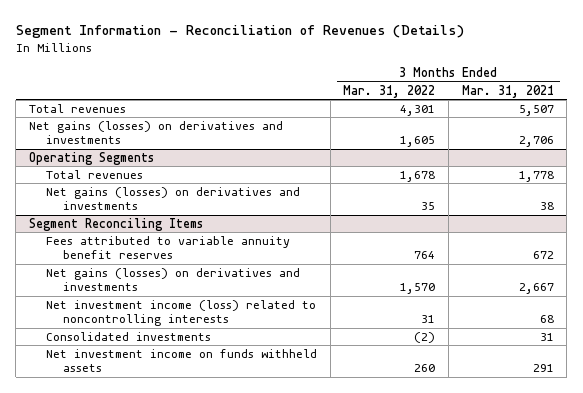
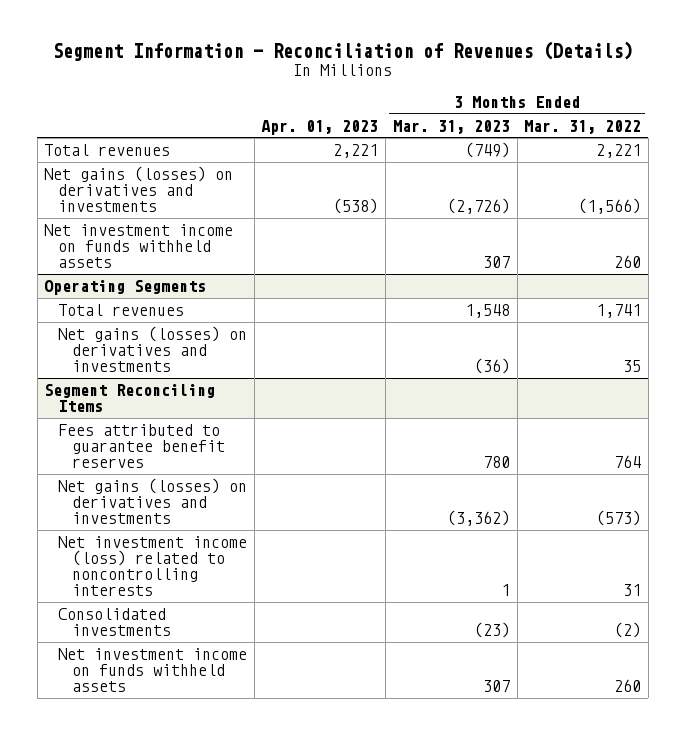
- | 3 Months Ended Mar. 31, 2022 | 3 Months Ended Mar. 31, 2021
+ | Apr. 01, 2023 | 3 Months Ended Mar. 31, 2023 | 3 Months Ended Mar. 31, 2022
- Total revenues | 4,301 | 5,507
- Net gains (losses) on derivatives and investments | 1,605 | 2,706
+ Total revenues | 2,221 | (749) | 2,221
+ Net gains (losses) on derivatives and investments | (538) | (2,726) | (1,566)
+ Net investment income on funds withheld assets | | 307 | 260
@ Operating Segments
- Total revenues | 1,678 | 1,778
+ Total revenues | | 1,548 | 1,741
@ Segment Reconciling Items
- Fees attributed to variable annuity benefit reserves | 764 | 672
- Net gains (losses) on derivatives and investments | 1,570 | 2,667
+ Fees attributed to guarantee benefit reserves | | 780 | 764
+ Net gains (losses) on derivatives and investments | | (3,362) | (573)

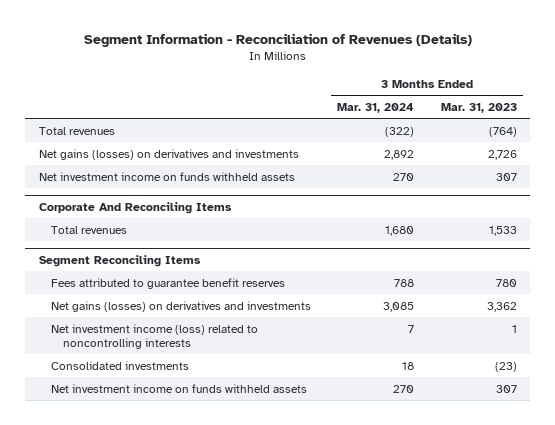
- | Apr. 01, 2023 | 3 Months Ended Mar. 31, 2023 | 3 Months Ended Mar. 31, 2022
+ | 3 Months Ended Mar. 31, 2024 | 3 Months Ended Mar. 31, 2023
- Total revenues | 2,221 | (749) | 2,221
- Net gains (losses) on derivatives and investments | (538) | (2,726) | (1,566)
+ Total revenues | (322) | (764)
+ Net gains (losses) on derivatives and investments | 2,892 | 2,726
- Operating Segments
- Total revenues | | 1,548 | 1,741
- Net gains (losses) on derivatives and investments | | (36) | 35
+ Corporate And Reconciling Items
+ Total revenues | 1,680 | 1,533
@ Segment Reconciling Items
- Net gains (losses) on derivatives and investments | | (3,362) | (573)
+ Net gains (losses) on derivatives and investments | 3,085 | 3,362

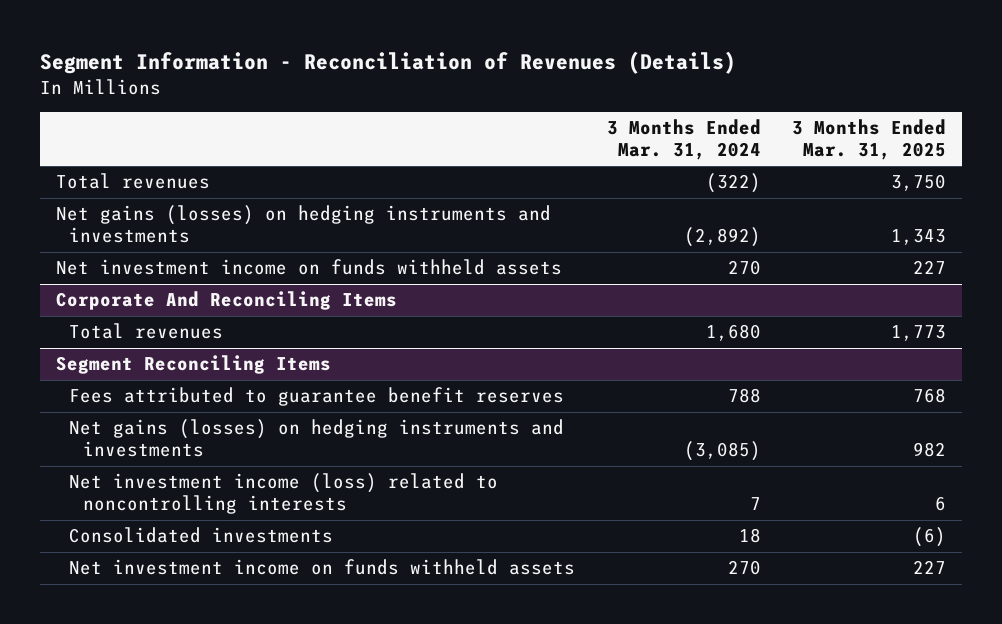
- | 3 Months Ended Mar. 31, 2024 | 3 Months Ended Mar. 31, 2023
+ | 3 Months Ended Mar. 31, 2024 | 3 Months Ended Mar. 31, 2025
- Net gains (losses) on derivatives and investments | 2,892 | 2,726
+ Net gains (losses) on hedging instruments and investments | (2,892) | 1,343
@ Segment Reconciling Items
- Net gains (losses) on derivatives and investments | 3,085 | 3,362
+ Net gains (losses) on hedging instruments and investments | (3,085) | 982

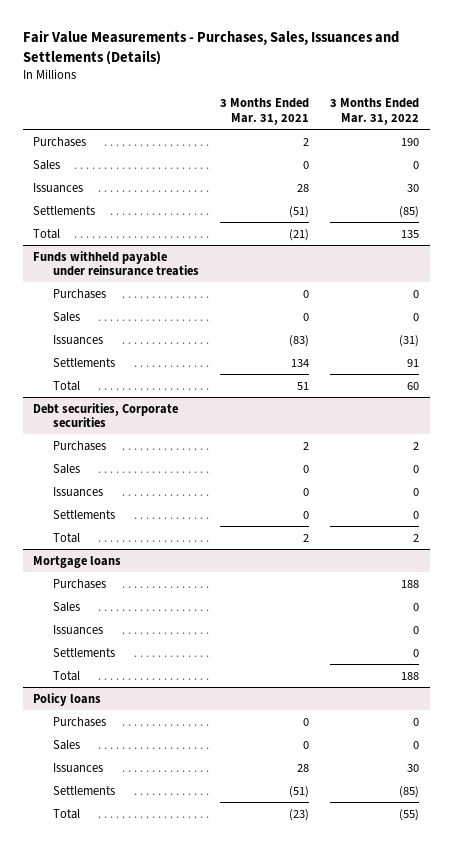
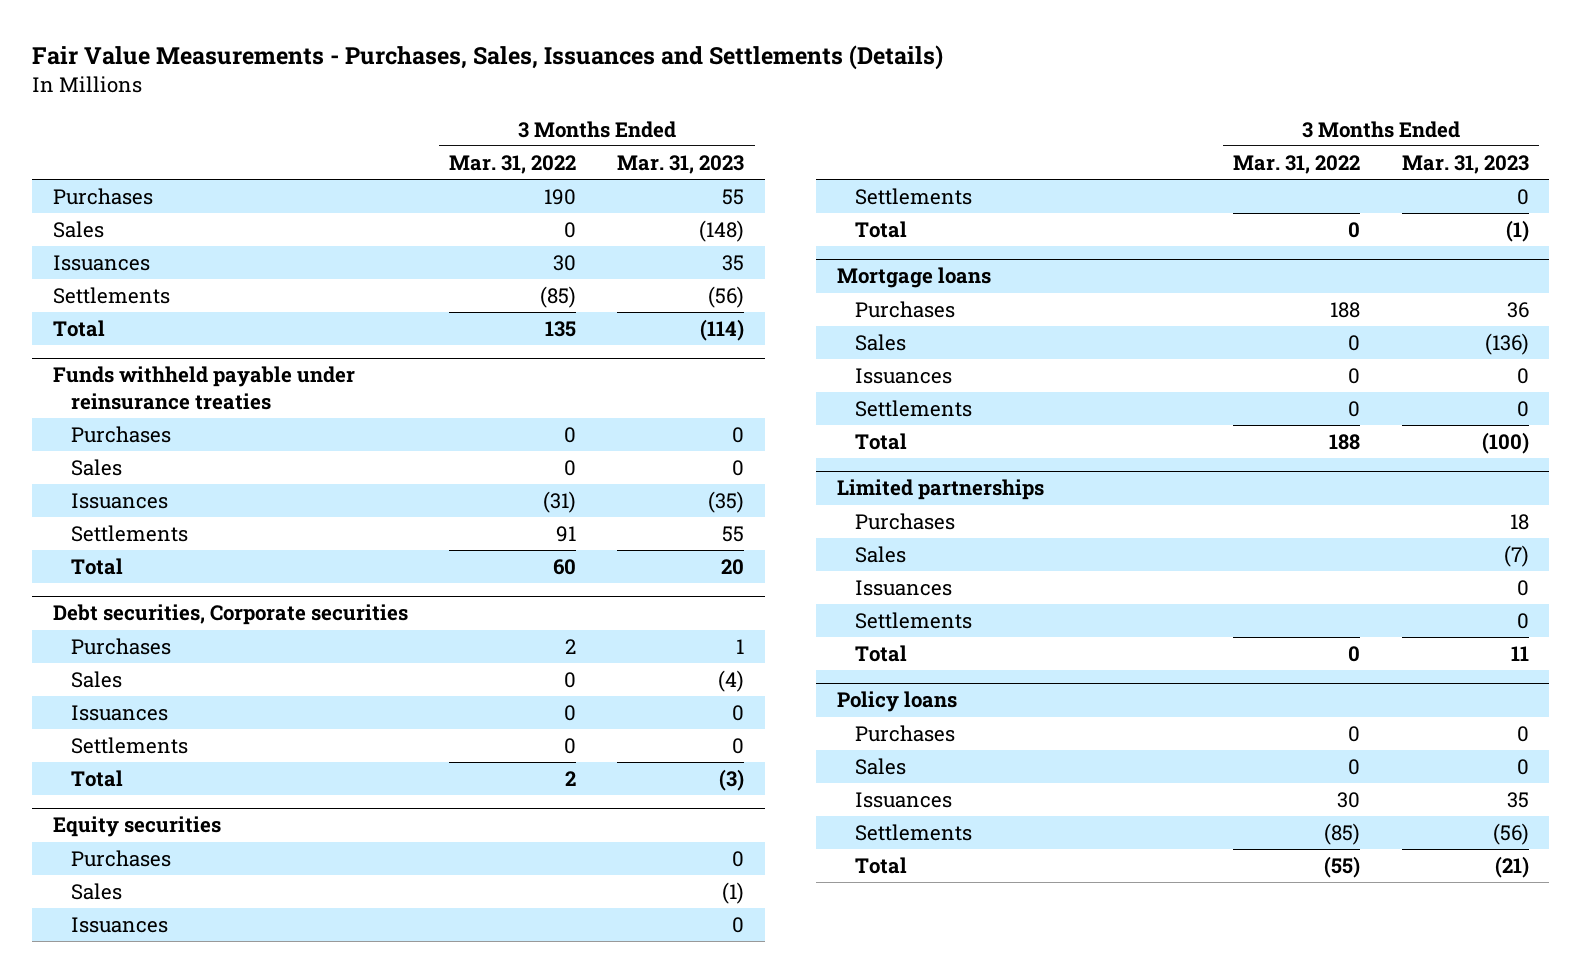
- | 3 Months Ended Mar. 31, 2021 | 3 Months Ended Mar. 31, 2022
+ | 3 Months Ended Mar. 31, 2022 | 3 Months Ended Mar. 31, 2023
+ Equity securities
+ Purchases | | 0
+ Sales | | (1)
+ Issuances | | 0
+ Settlements | | 0
+ Total | 0 | (1)
+ Limited partnerships
+ Purchases | | 18
+ Sales | | (7)
+ Issuances | | 0
+ Settlements | | 0
+ Total | 0 | 11

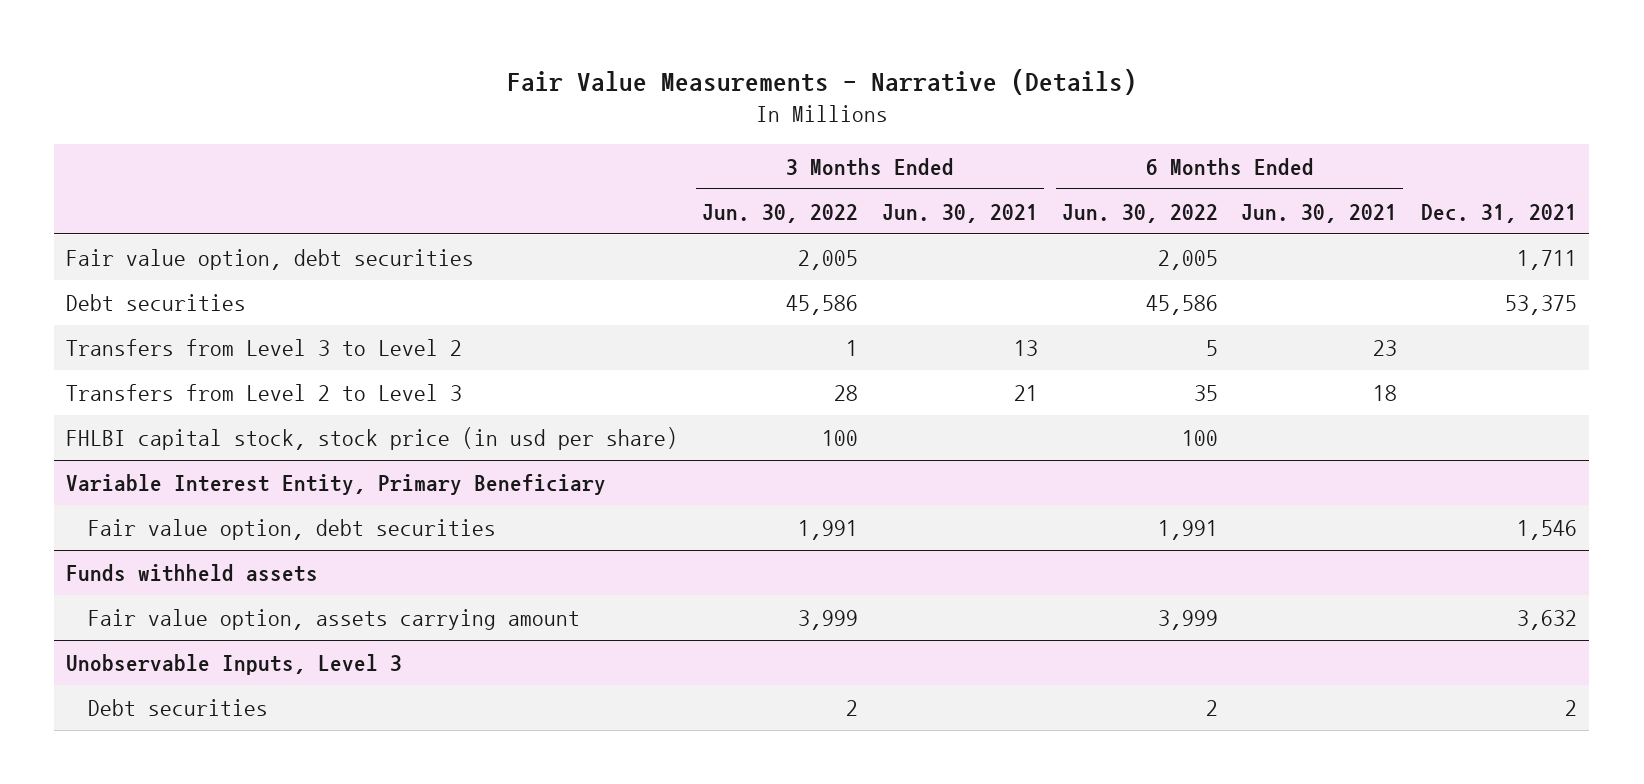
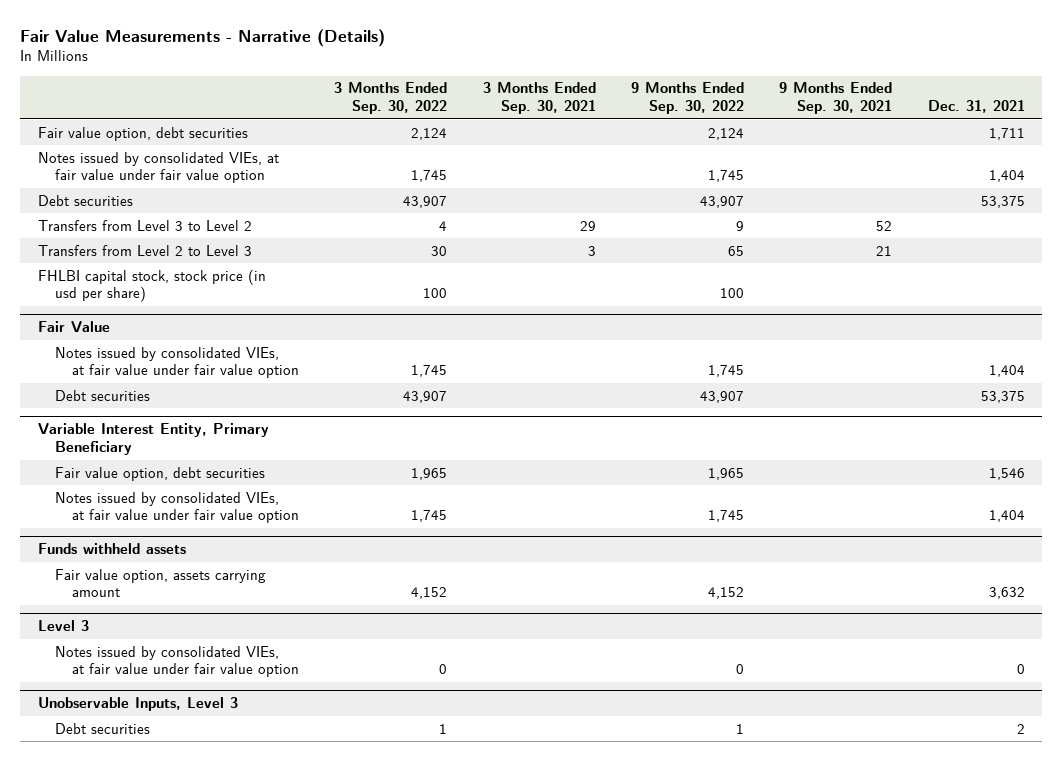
- | 3 Months Ended Jun. 30, 2022 | 3 Months Ended Jun. 30, 2021 | 6 Months Ended Jun. 30, 2022 | 6 Months Ended Jun. 30, 2021 | Dec. 31, 2021
+ | 3 Months Ended Sep. 30, 2022 | 3 Months Ended Sep. 30, 2021 | 9 Months Ended Sep. 30, 2022 | 9 Months Ended Sep. 30, 2021 | Dec. 31, 2021
+ Notes issued by consolidated VIEs, at fair value under fair value option | 1,745 | | 1,745 | | 1,404
+ Fair Value
+ Notes issued by consolidated VIEs, at fair value under fair value option | 1,745 | | 1,745 | | 1,404
+ Debt securities | 43,907 | | 43,907 | | 53,375
@ Variable Interest Entity, Primary Beneficiary
+ Notes issued by consolidated VIEs, at fair value under fair value option | 1,745 | | 1,745 | | 1,404
+ Level 3
+ Notes issued by consolidated VIEs, at fair value under fair value option | 0 | | 0 | | 0

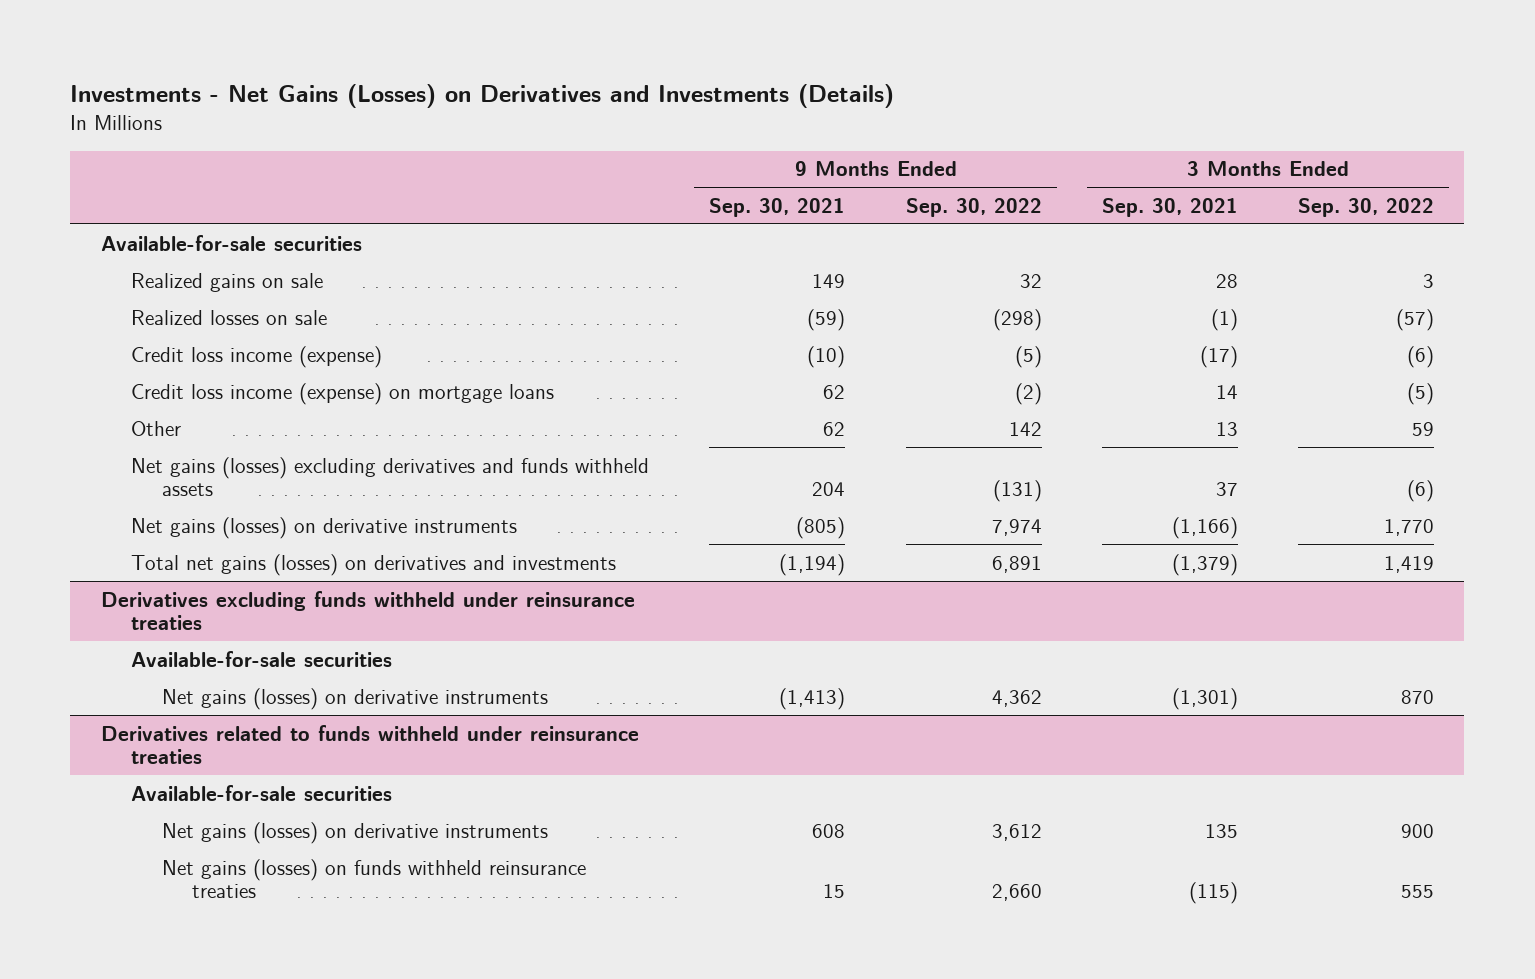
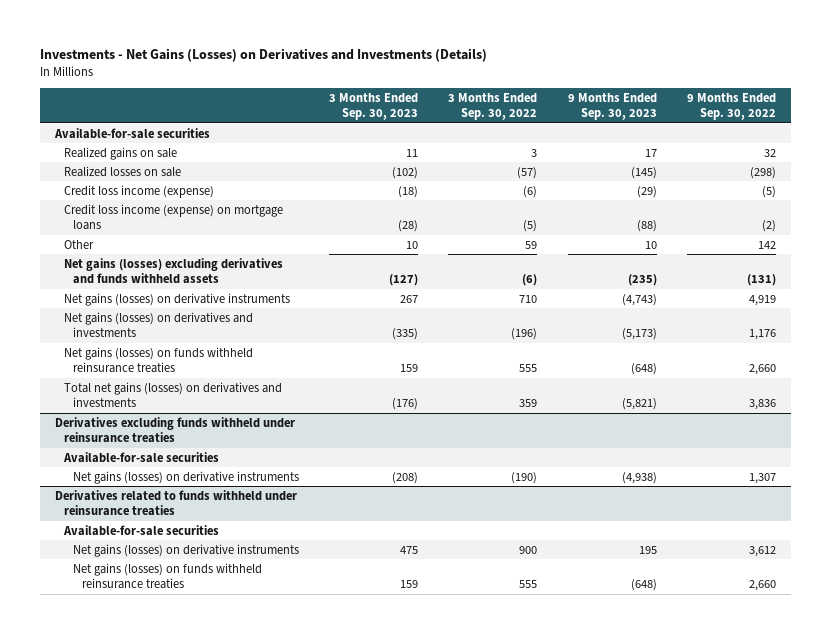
- | 9 Months Ended Sep. 30, 2021 | 9 Months Ended Sep. 30, 2022 | 3 Months Ended Sep. 30, 2021 | 3 Months Ended Sep. 30, 2022
+ | 3 Months Ended Sep. 30, 2023 | 3 Months Ended Sep. 30, 2022 | 9 Months Ended Sep. 30, 2023 | 9 Months Ended Sep. 30, 2022
- Net gains (losses) on derivative instruments | (805) | 7,974 | (1,166) | 1,770
- Total net gains (losses) on derivatives and investments | (1,194) | 6,891 | (1,379) | 1,419
+ Net gains (losses) on derivative instruments | 267 | 710 | (4,743) | 4,919
+ Net gains (losses) on derivatives and investments | (335) | (196) | (5,173) | 1,176
+ Net gains (losses) on funds withheld reinsurance treaties | 159 | 555 | (648) | 2,660
+ Total net gains (losses) on derivatives and investments | (176) | 359 | (5,821) | 3,836
@ Derivatives excluding funds withheld under reinsurance treaties
- Net gains (losses) on derivative instruments | (1,413) | 4,362 | (1,301) | 870
+ Net gains (losses) on derivative instruments | (208) | (190) | (4,938) | 1,307

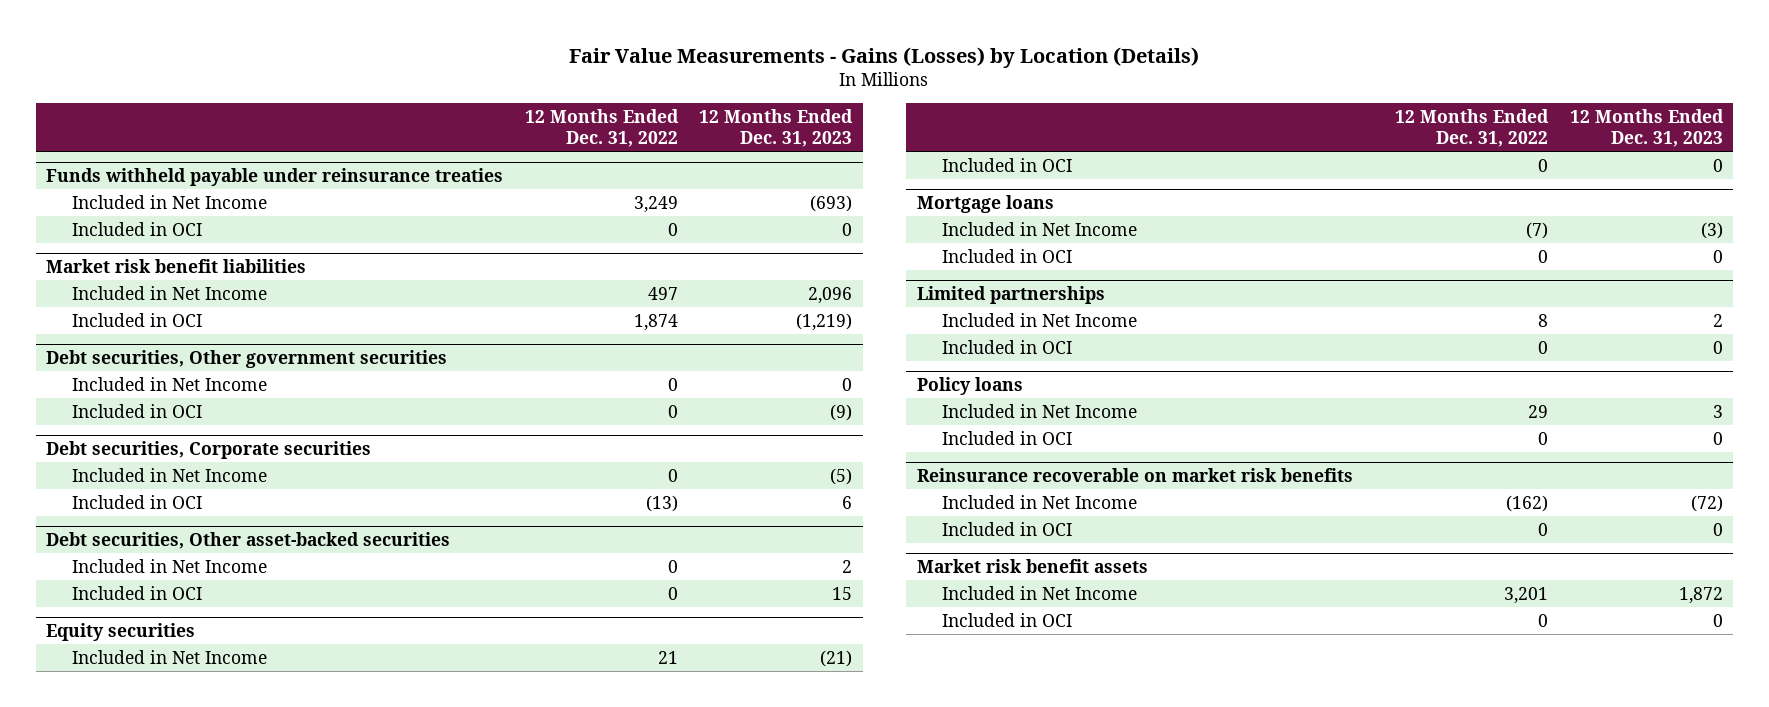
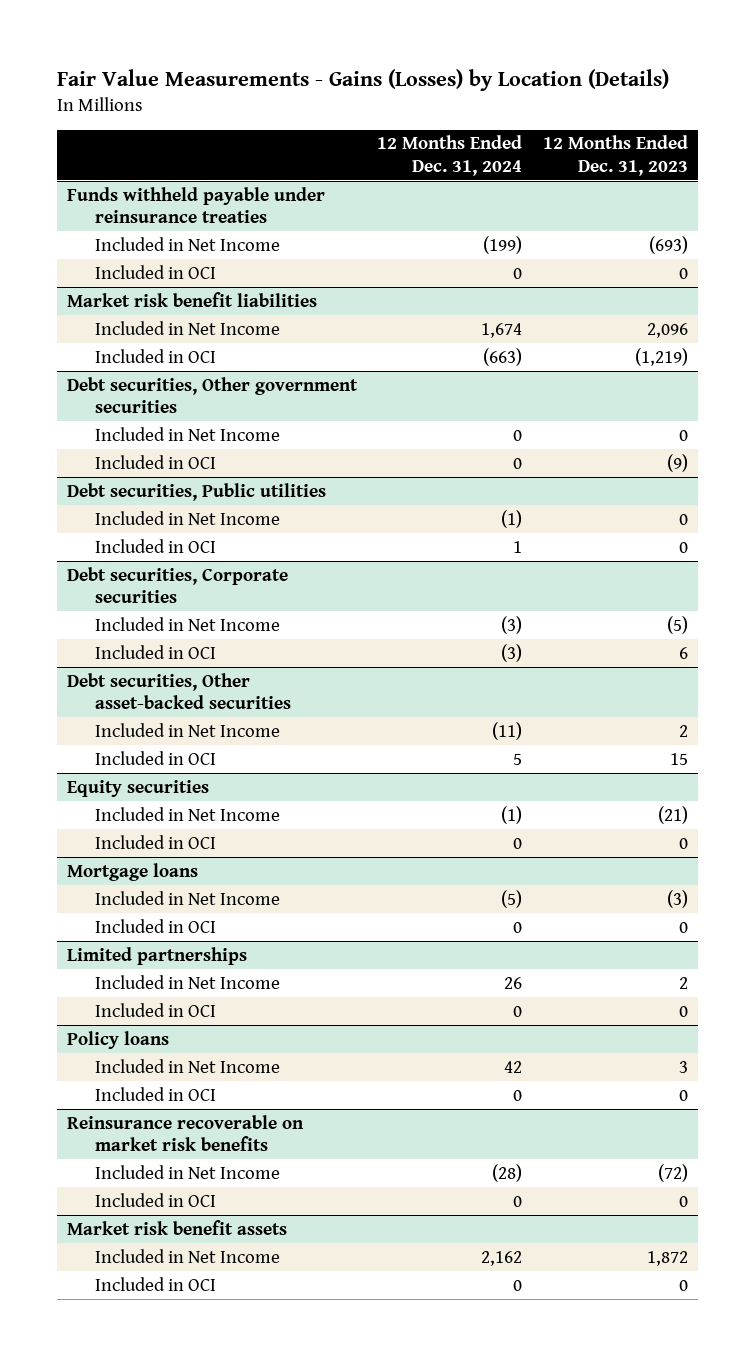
- | 12 Months Ended Dec. 31, 2022 | 12 Months Ended Dec. 31, 2023
+ | 12 Months Ended Dec. 31, 2024 | 12 Months Ended Dec. 31, 2023
+ Debt securities, Public utilities
+ Included in Net Income | (1) | 0
+ Included in OCI | 1 | 0

